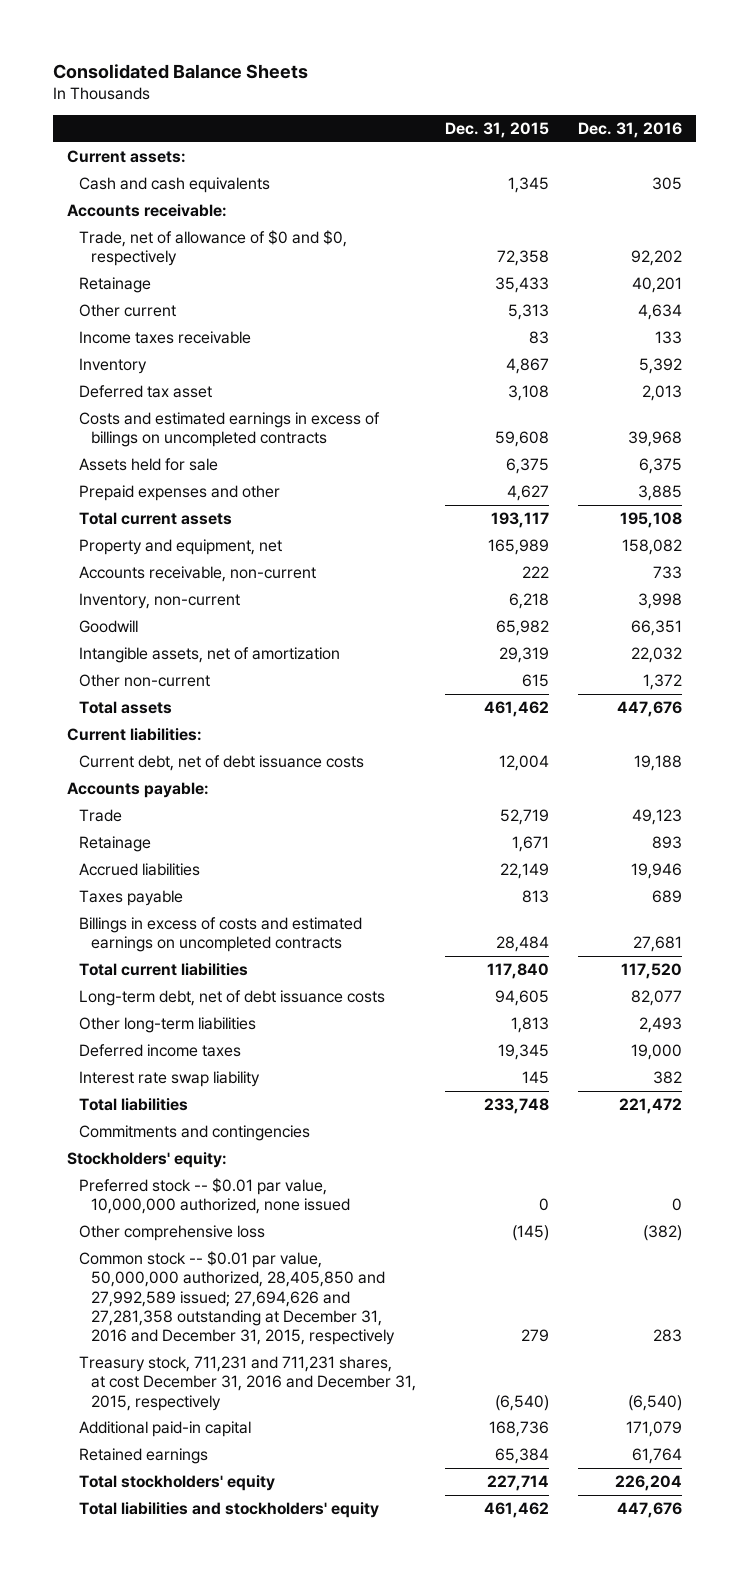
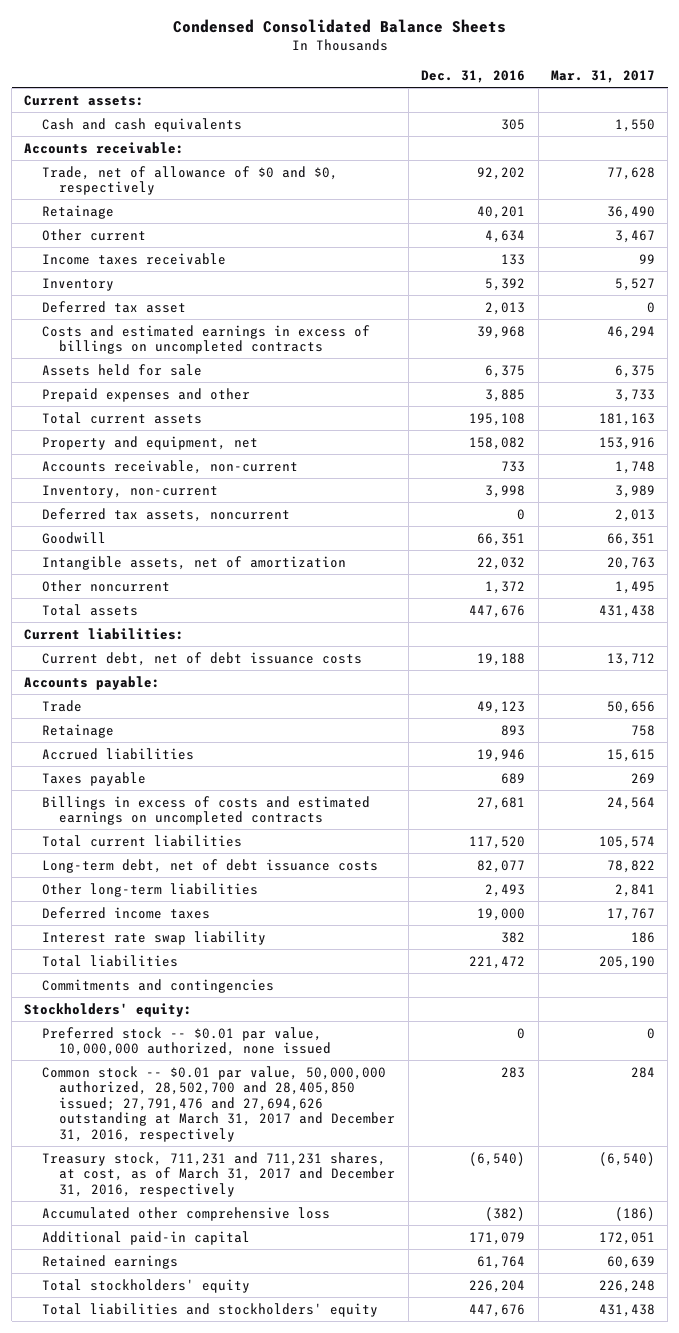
- Consolidated Balance Sheets
+ Condensed Consolidated Balance Sheets
- | Dec. 31, 2015 | Dec. 31, 2016
+ | Dec. 31, 2016 | Mar. 31, 2017
+ Deferred tax assets, noncurrent | 0 | 2,013
- Other non-current | 615 | 1,372
+ Other noncurrent | 1,372 | 1,495
- Other comprehensive loss | (145) | (382)
- Common stock -- $0.01 par value, 50,000,000 authorized, 28,405,850 and 27,992,589 issued; 27,694,626 and 27,281,358 outstanding at December 31, 2016 and December 31, 2015, respectively | 279 | 283
- Treasury stock, 711,231 and 711,231 shares, at cost December 31, 2016 and December 31, 2015, respectively | (6,540) | (6,540)
+ Common stock -- $0.01 par value, 50,000,000 authorized, 28,502,700 and 28,405,850 issued; 27,791,476 and 27,694,626 outstanding at March 31, 2017 and December 31, 2016, respectively | 283 | 284
+ Treasury stock, 711,231 and 711,231 shares, at cost, as of March 31, 2017 and December 31, 2016, respectively | (6,540) | (6,540)
+ Accumulated other comprehensive loss | (382) | (186)

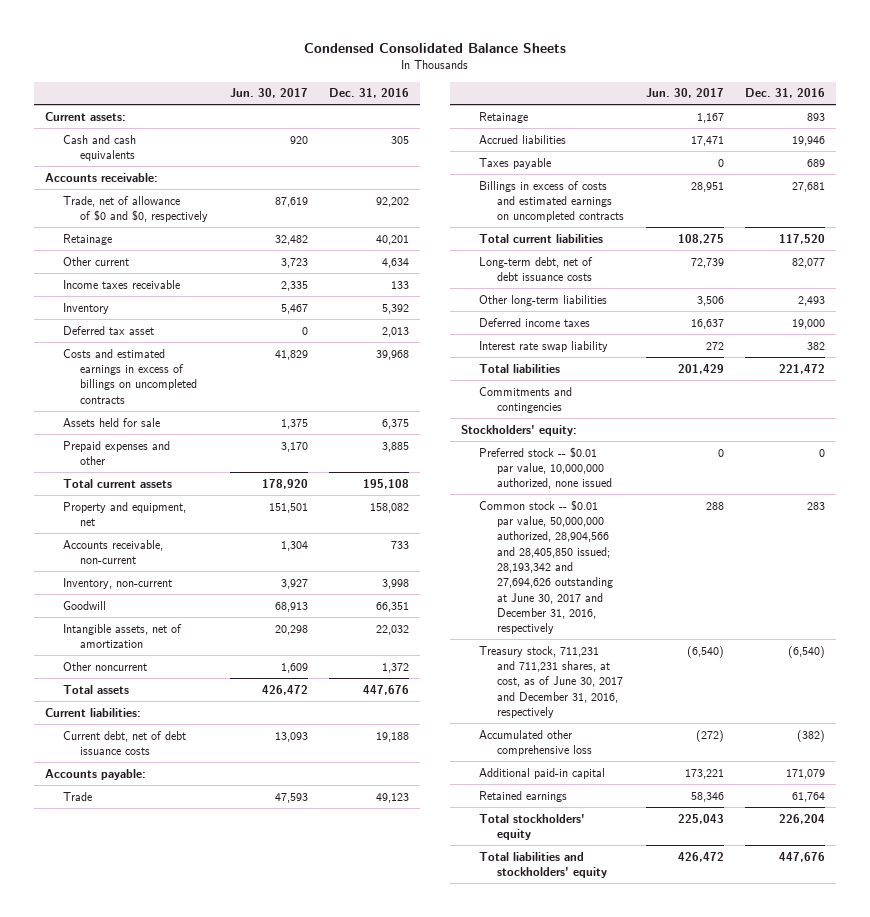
- | Dec. 31, 2016 | Mar. 31, 2017
+ | Jun. 30, 2017 | Dec. 31, 2016
- Deferred tax assets, noncurrent | 0 | 2,013
- Common stock -- $0.01 par value, 50,000,000 authorized, 28,502,700 and 28,405,850 issued; 27,791,476 and 27,694,626 outstanding at March 31, 2017 and December 31, 2016, respectively | 283 | 284
- Treasury stock, 711,231 and 711,231 shares, at cost, as of March 31, 2017 and December 31, 2016, respectively | (6,540) | (6,540)
+ Common stock -- $0.01 par value, 50,000,000 authorized, 28,904,566 and 28,405,850 issued; 28,193,342 and 27,694,626 outstanding at June 30, 2017 and December 31, 2016, respectively | 288 | 283
+ Treasury stock, 711,231 and 711,231 shares, at cost, as of June 30, 2017 and December 31, 2016, respectively | (6,540) | (6,540)

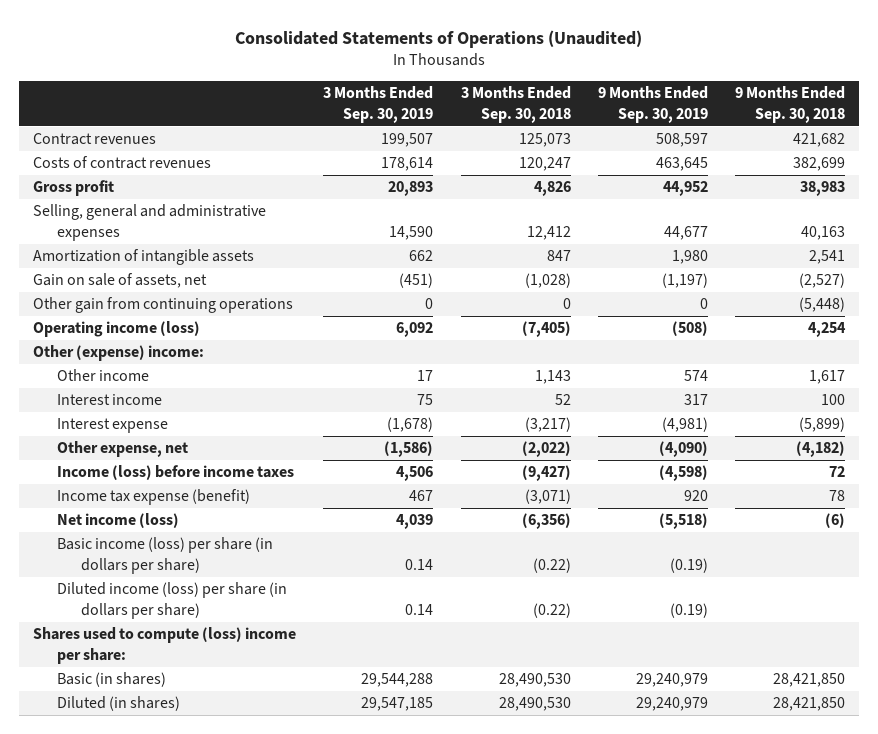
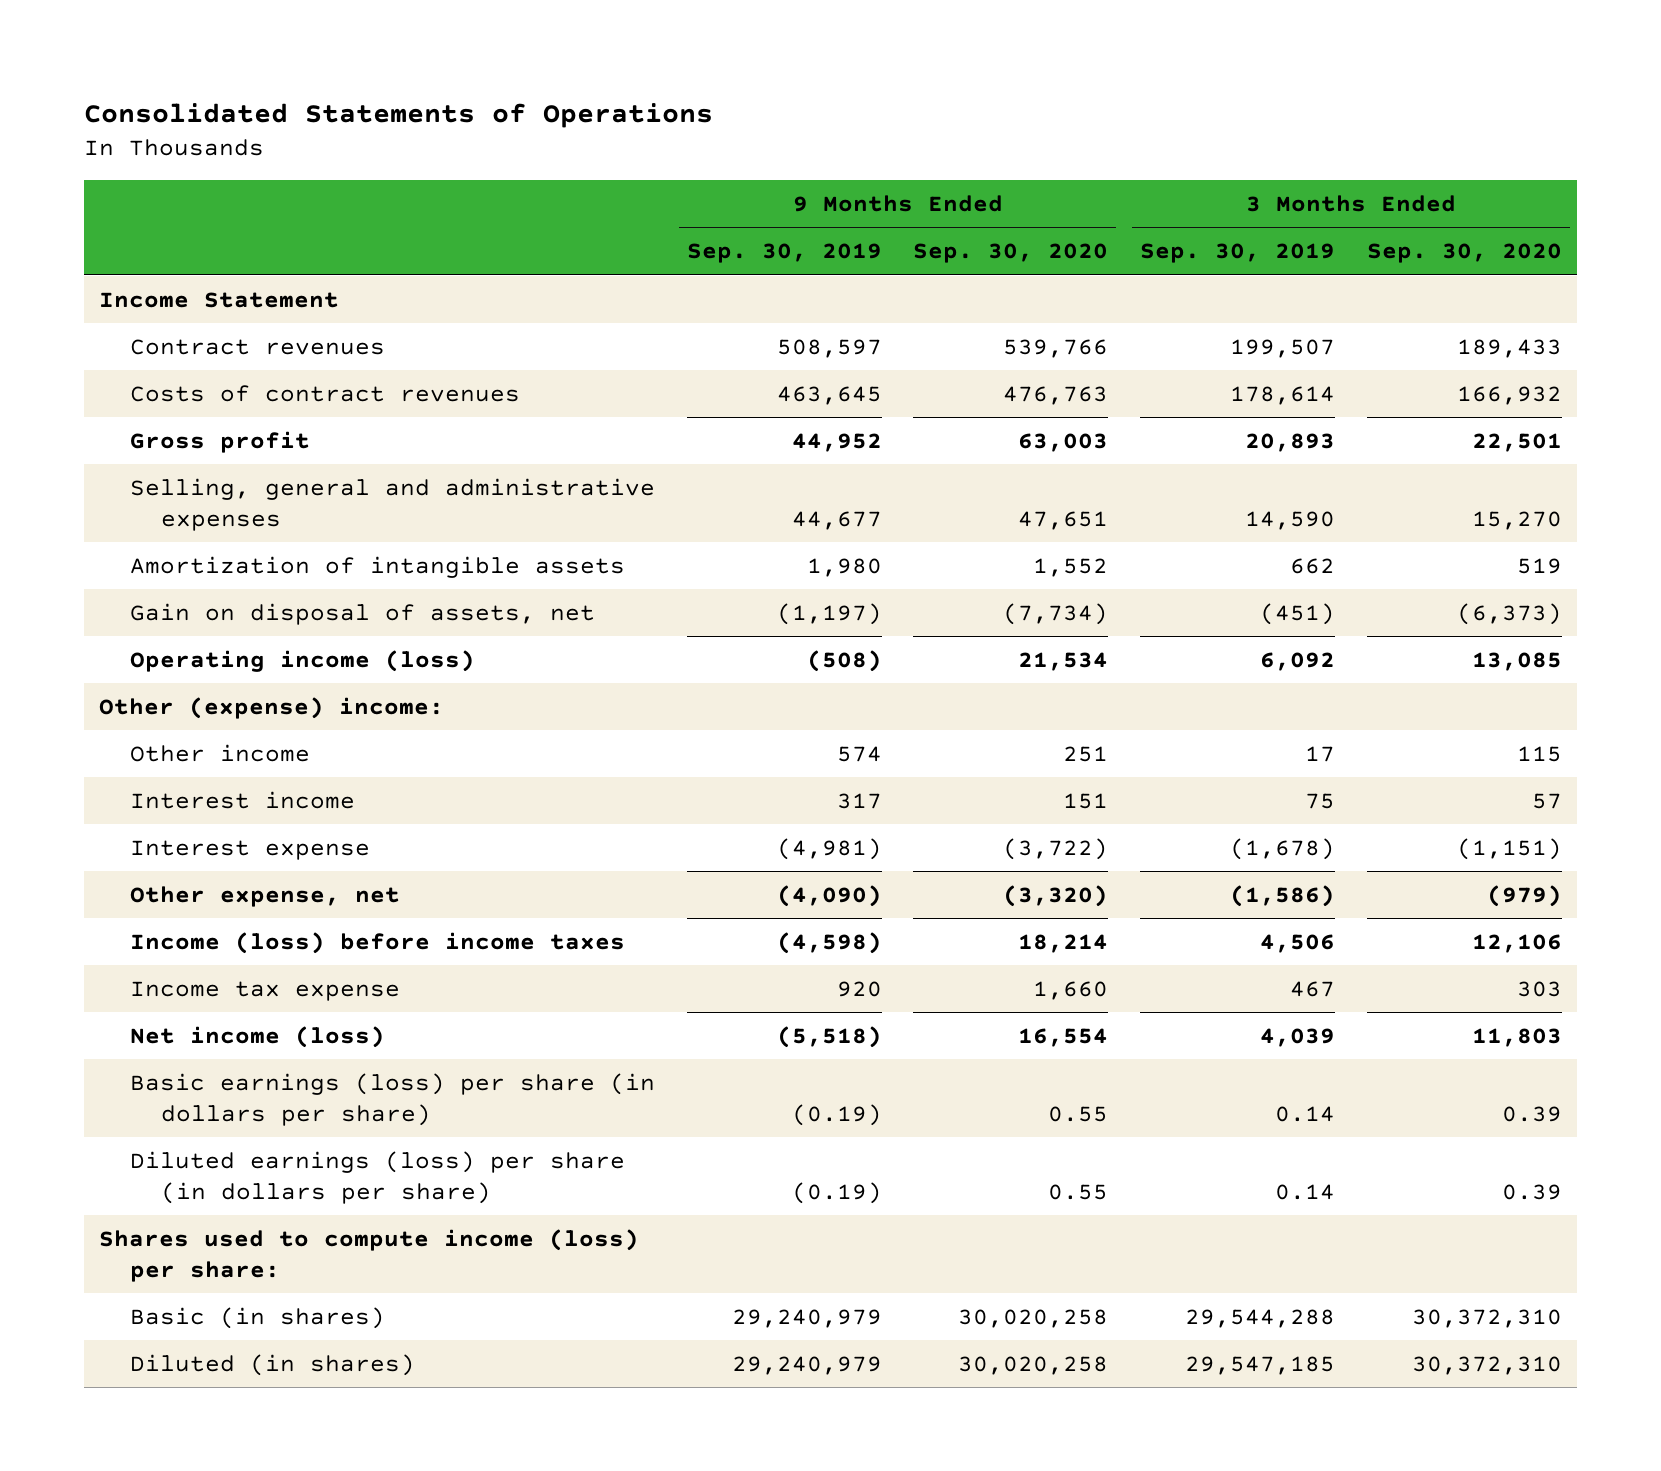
- Consolidated Statements of Operations (Unaudited)
+ Consolidated Statements of Operations
- | 3 Months Ended Sep. 30, 2019 | 3 Months Ended Sep. 30, 2018 | 9 Months Ended Sep. 30, 2019 | 9 Months Ended Sep. 30, 2018
+ | 9 Months Ended Sep. 30, 2019 | 9 Months Ended Sep. 30, 2020 | 3 Months Ended Sep. 30, 2019 | 3 Months Ended Sep. 30, 2020
+ Income Statement
- Gain on sale of assets, net | (451) | (1,028) | (1,197) | (2,527)
- Other gain from continuing operations | 0 | 0 | 0 | (5,448)
+ Gain on disposal of assets, net | (1,197) | (7,734) | (451) | (6,373)
- Income tax expense (benefit) | 467 | (3,071) | 920 | 78
+ Income tax expense | 920 | 1,660 | 467 | 303
- Basic income (loss) per share (in dollars per share) | 0.14 | (0.22) | (0.19) |
- Diluted income (loss) per share (in dollars per share) | 0.14 | (0.22) | (0.19) |
- Shares used to compute (loss) income per share:
+ Basic earnings (loss) per share (in dollars per share) | (0.19) | 0.55 | 0.14 | 0.39
+ Diluted earnings (loss) per share (in dollars per share) | (0.19) | 0.55 | 0.14 | 0.39
+ Shares used to compute income (loss) per share:

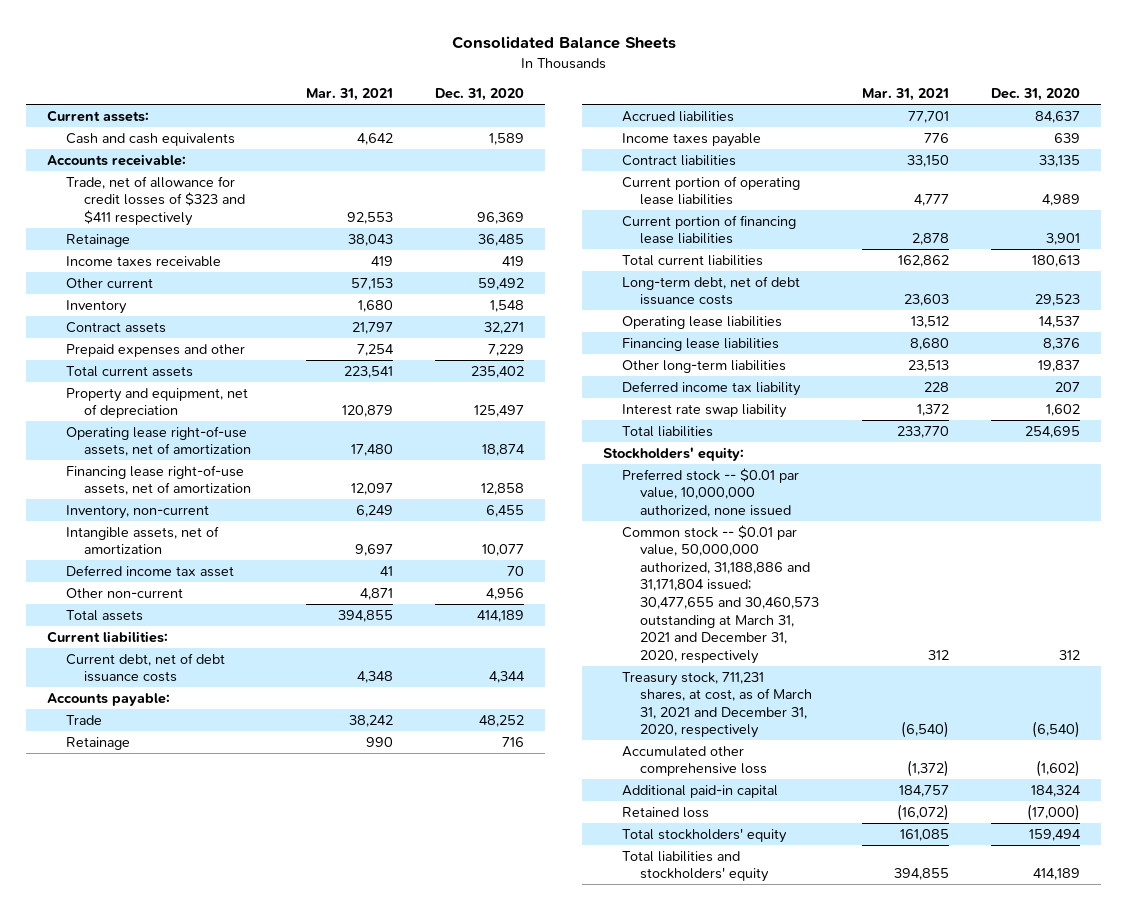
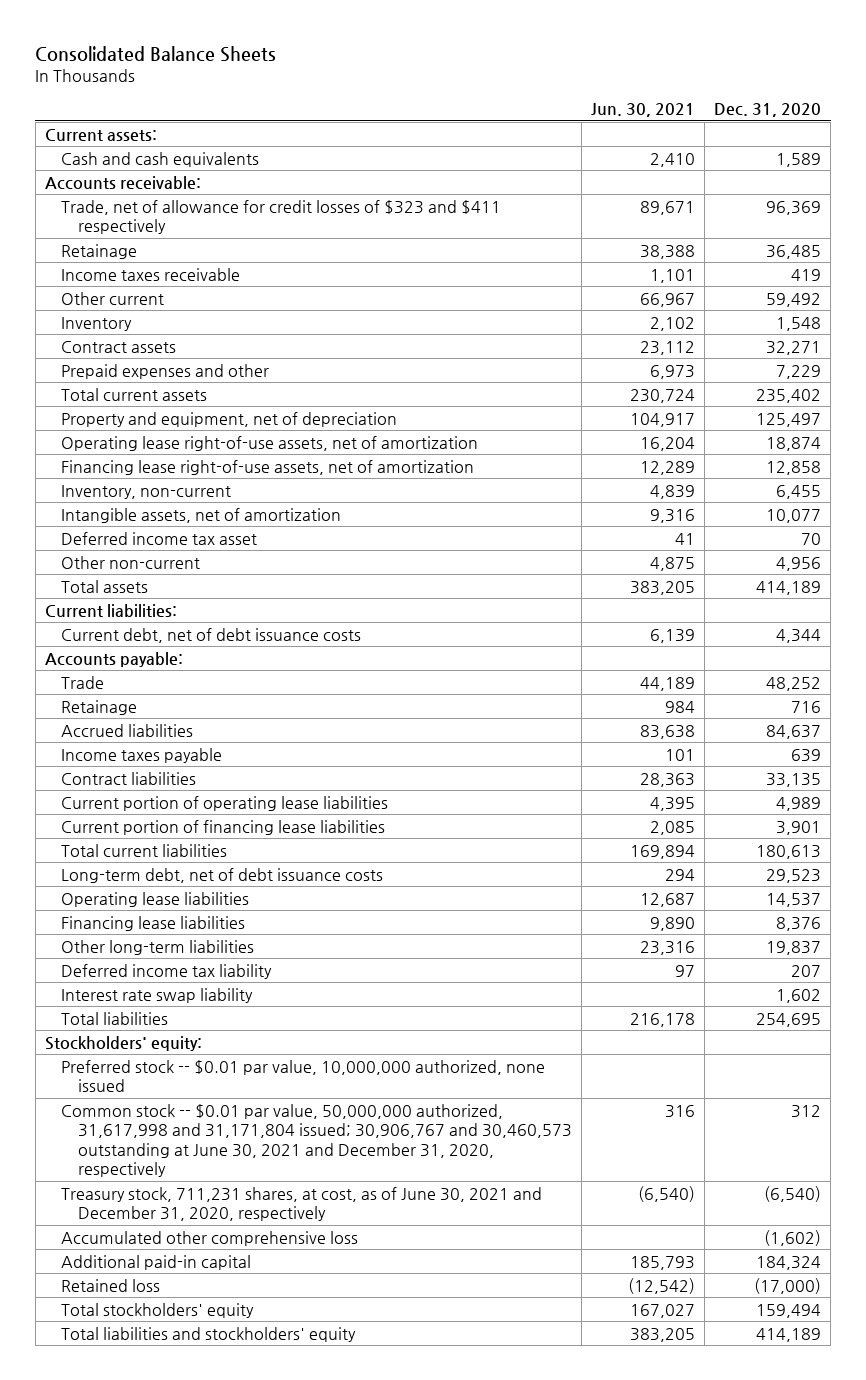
- | Mar. 31, 2021 | Dec. 31, 2020
+ | Jun. 30, 2021 | Dec. 31, 2020
- Common stock -- $0.01 par value, 50,000,000 authorized, 31,188,886 and 31,171,804 issued; 30,477,655 and 30,460,573 outstanding at March 31, 2021 and December 31, 2020, respectively | 312 | 312
- Treasury stock, 711,231 shares, at cost, as of March 31, 2021 and December 31, 2020, respectively | (6,540) | (6,540)
+ Common stock -- $0.01 par value, 50,000,000 authorized, 31,617,998 and 31,171,804 issued; 30,906,767 and 30,460,573 outstanding at June 30, 2021 and December 31, 2020, respectively | 316 | 312
+ Treasury stock, 711,231 shares, at cost, as of June 30, 2021 and December 31, 2020, respectively | (6,540) | (6,540)

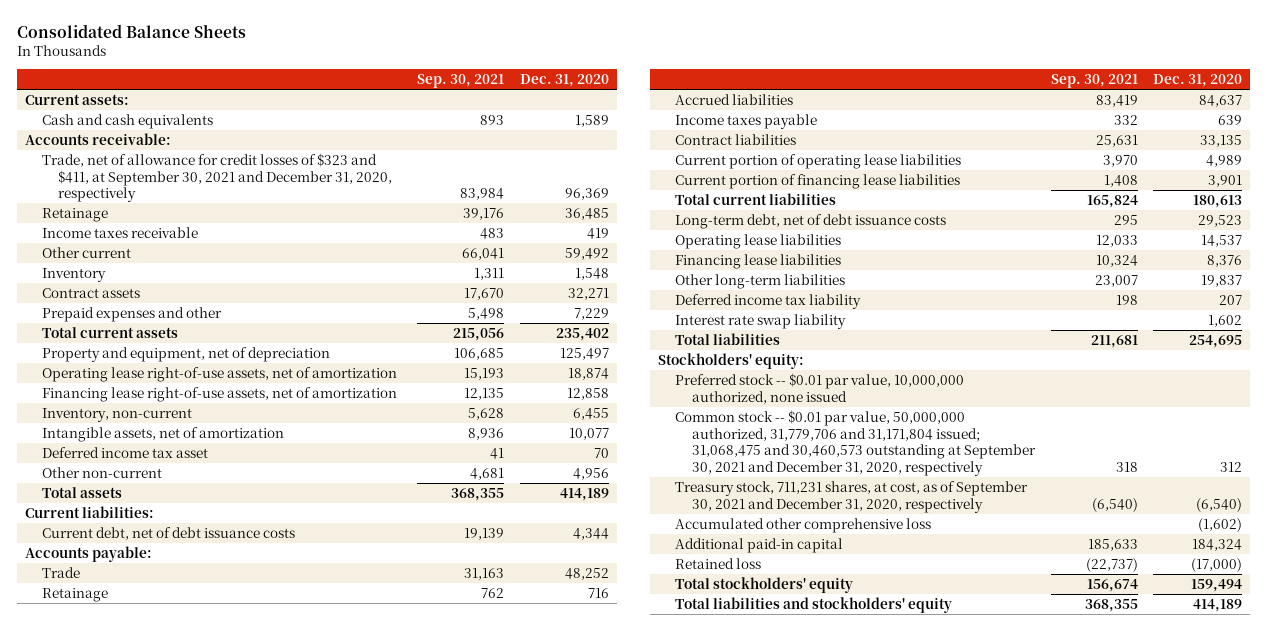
- | Jun. 30, 2021 | Dec. 31, 2020
+ | Sep. 30, 2021 | Dec. 31, 2020
- Trade, net of allowance for credit losses of $323 and $411 respectively | 89,671 | 96,369
+ Trade, net of allowance for credit losses of $323 and $411, at September 30, 2021 and December 31, 2020, respectively | 83,984 | 96,369
- Common stock -- $0.01 par value, 50,000,000 authorized, 31,617,998 and 31,171,804 issued; 30,906,767 and 30,460,573 outstanding at June 30, 2021 and December 31, 2020, respectively | 316 | 312
- Treasury stock, 711,231 shares, at cost, as of June 30, 2021 and December 31, 2020, respectively | (6,540) | (6,540)
+ Common stock -- $0.01 par value, 50,000,000 authorized, 31,779,706 and 31,171,804 issued; 31,068,475 and 30,460,573 outstanding at September 30, 2021 and December 31, 2020, respectively | 318 | 312
+ Treasury stock, 711,231 shares, at cost, as of September 30, 2021 and December 31, 2020, respectively | (6,540) | (6,540)

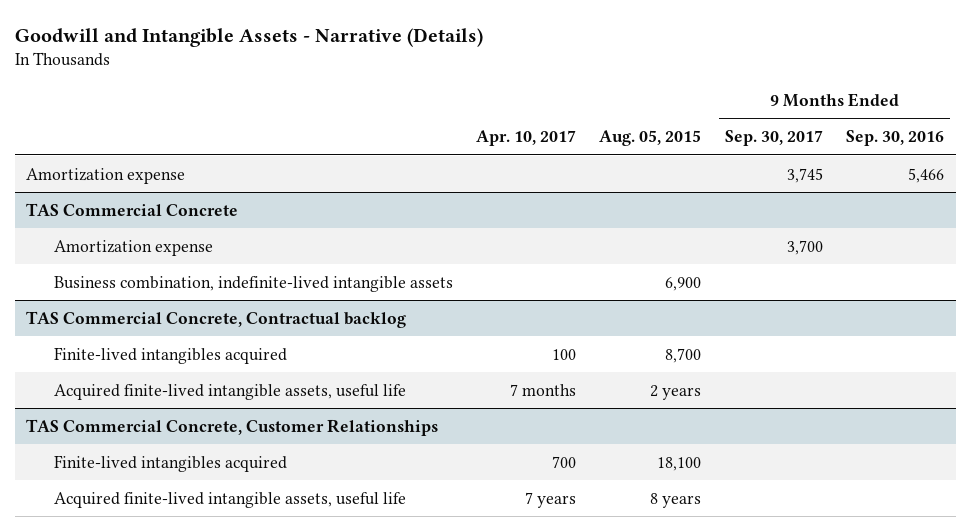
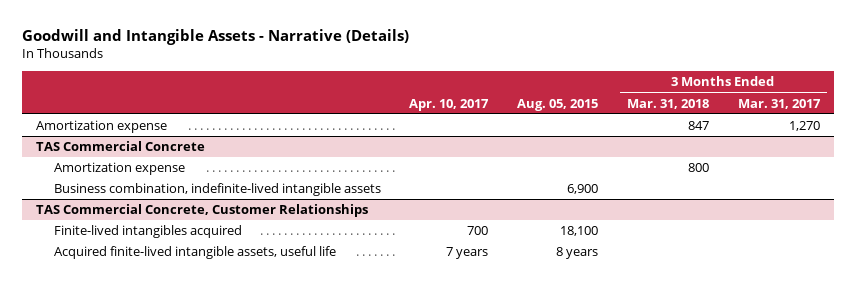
- | Apr. 10, 2017 | Aug. 05, 2015 | 9 Months Ended Sep. 30, 2017 | 9 Months Ended Sep. 30, 2016
+ | Apr. 10, 2017 | Aug. 05, 2015 | 3 Months Ended Mar. 31, 2018 | 3 Months Ended Mar. 31, 2017
- TAS Commercial Concrete, Contractual backlog
- Finite-lived intangibles acquired | 100 | 8,700 | |
- Acquired finite-lived intangible assets, useful life | 7 months | 2 years | |

